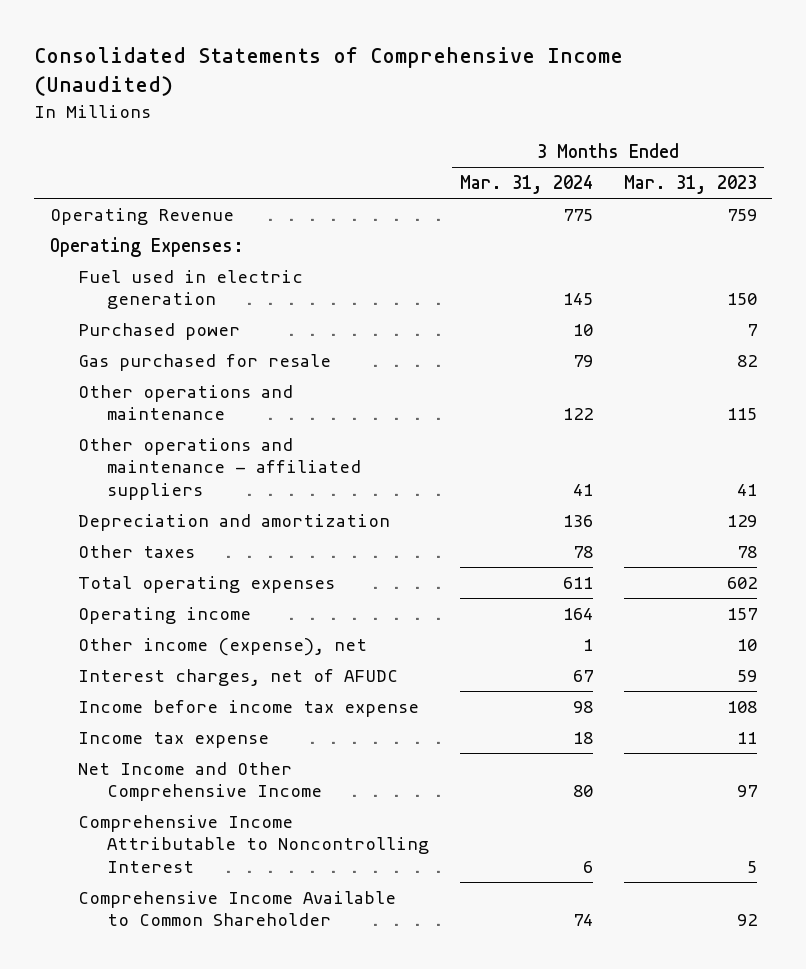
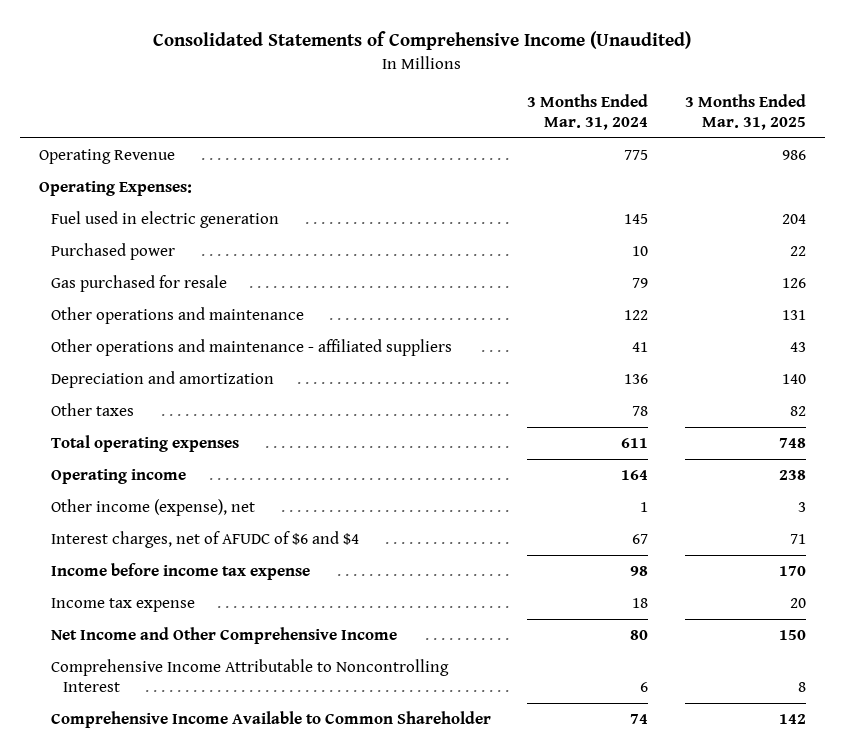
- | 3 Months Ended Mar. 31, 2024 | 3 Months Ended Mar. 31, 2023
+ | 3 Months Ended Mar. 31, 2024 | 3 Months Ended Mar. 31, 2025
- Interest charges, net of AFUDC | 67 | 59
+ Interest charges, net of AFUDC of $6 and $4 | 67 | 71

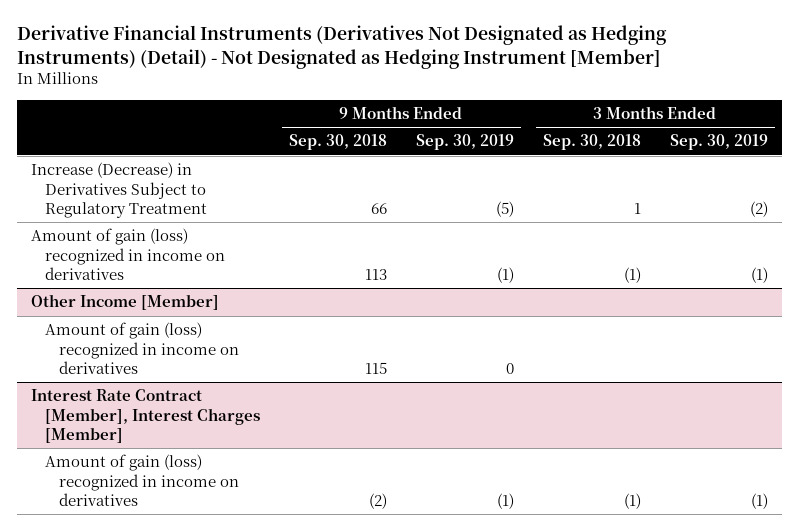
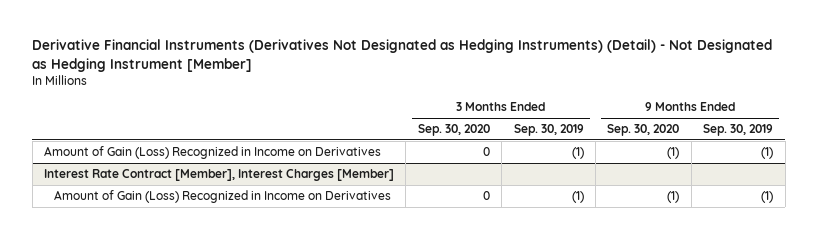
- | 9 Months Ended Sep. 30, 2018 | 9 Months Ended Sep. 30, 2019 | 3 Months Ended Sep. 30, 2018 | 3 Months Ended Sep. 30, 2019
+ | 3 Months Ended Sep. 30, 2020 | 3 Months Ended Sep. 30, 2019 | 9 Months Ended Sep. 30, 2020 | 9 Months Ended Sep. 30, 2019
- Increase (Decrease) in Derivatives Subject to Regulatory Treatment | 66 | (5) | 1 | (2)
- Amount of gain (loss) recognized in income on derivatives | 113 | (1) | (1) | (1)
- Other Income [Member]
- Amount of gain (loss) recognized in income on derivatives | 115 | 0 | |
+ Amount of Gain (Loss) Recognized in Income on Derivatives | 0 | (1) | (1) | (1)
@ Interest Rate Contract [Member], Interest Charges [Member]
- Amount of gain (loss) recognized in income on derivatives | (2) | (1) | (1) | (1)
+ Amount of Gain (Loss) Recognized in Income on Derivatives | 0 | (1) | (1) | (1)

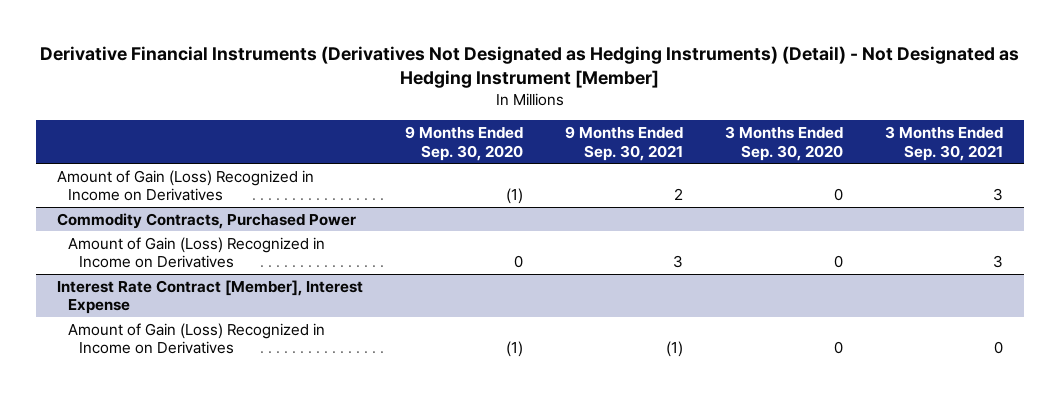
- | 3 Months Ended Sep. 30, 2020 | 3 Months Ended Sep. 30, 2019 | 9 Months Ended Sep. 30, 2020 | 9 Months Ended Sep. 30, 2019
+ | 9 Months Ended Sep. 30, 2020 | 9 Months Ended Sep. 30, 2021 | 3 Months Ended Sep. 30, 2020 | 3 Months Ended Sep. 30, 2021
- Interest Rate Contract [Member], Interest Charges [Member]
+ Commodity Contracts, Purchased Power
+ Amount of Gain (Loss) Recognized in Income on Derivatives | 0 | 3 | 0 | 3
+ Interest Rate Contract [Member], Interest Expense

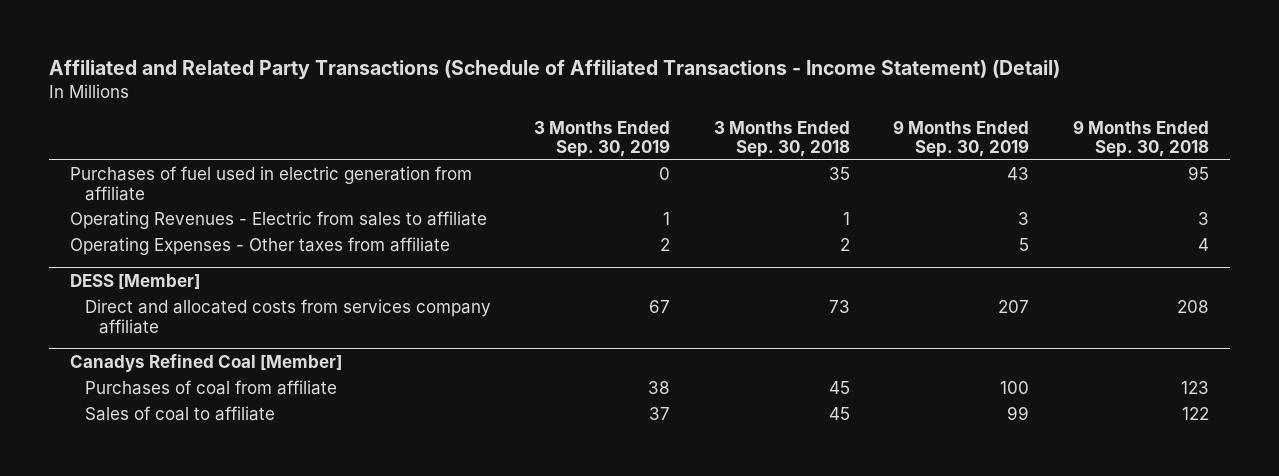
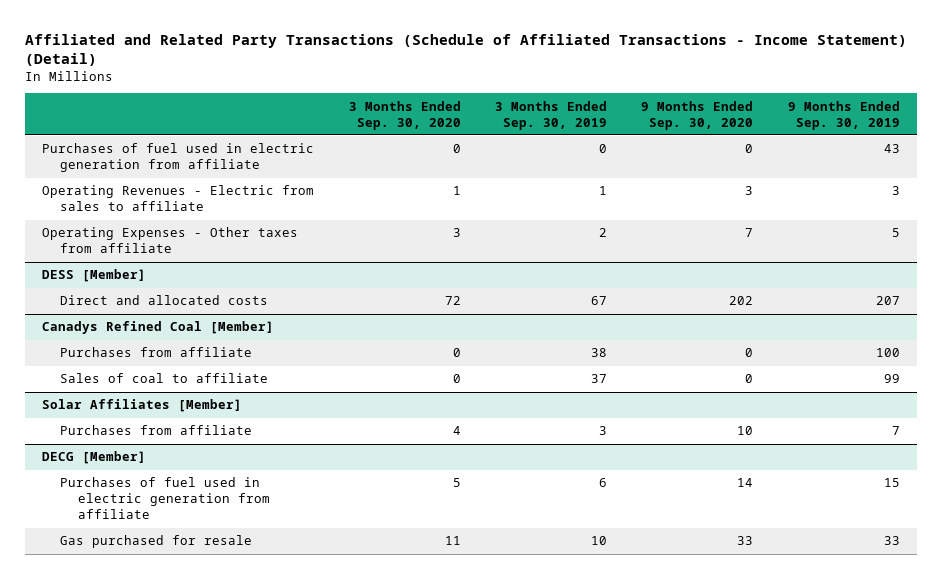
- | 3 Months Ended Sep. 30, 2019 | 3 Months Ended Sep. 30, 2018 | 9 Months Ended Sep. 30, 2019 | 9 Months Ended Sep. 30, 2018
+ | 3 Months Ended Sep. 30, 2020 | 3 Months Ended Sep. 30, 2019 | 9 Months Ended Sep. 30, 2020 | 9 Months Ended Sep. 30, 2019
@ DESS [Member]
- Direct and allocated costs from services company affiliate | 67 | 73 | 207 | 208
+ Direct and allocated costs | 72 | 67 | 202 | 207
@ Canadys Refined Coal [Member]
- Purchases of coal from affiliate | 38 | 45 | 100 | 123
+ Purchases from affiliate | 0 | 38 | 0 | 100
+ Solar Affiliates [Member]
+ Purchases from affiliate | 4 | 3 | 10 | 7
+ DECG [Member]
+ Purchases of fuel used in electric generation from affiliate | 5 | 6 | 14 | 15
+ Gas purchased for resale | 11 | 10 | 33 | 33

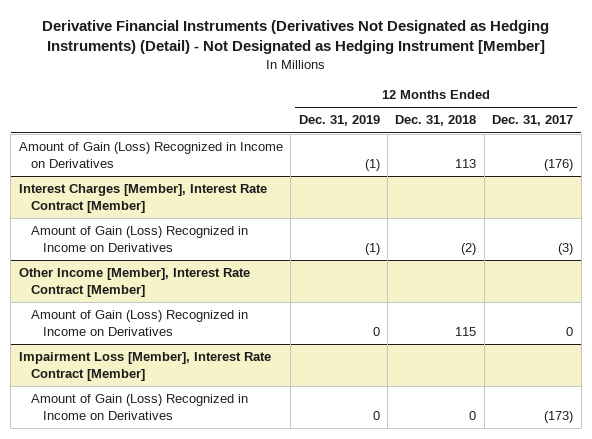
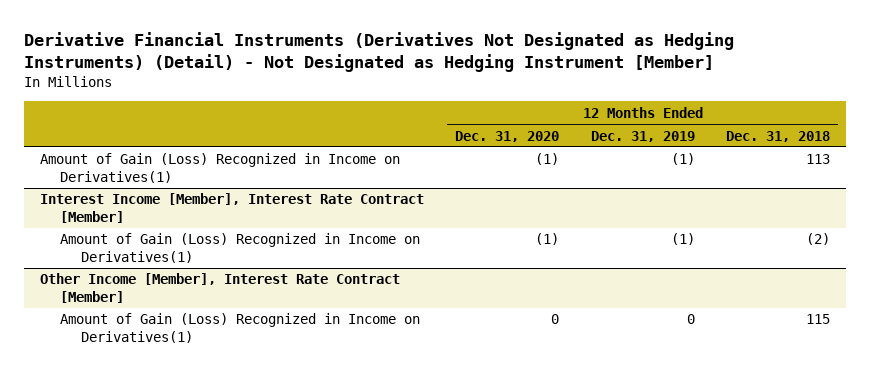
- | 12 Months Ended Dec. 31, 2019 | 12 Months Ended Dec. 31, 2018 | 12 Months Ended Dec. 31, 2017
+ | 12 Months Ended Dec. 31, 2020 | 12 Months Ended Dec. 31, 2019 | 12 Months Ended Dec. 31, 2018
- Amount of Gain (Loss) Recognized in Income on Derivatives | (1) | 113 | (176)
- Interest Charges [Member], Interest Rate Contract [Member]
- Amount of Gain (Loss) Recognized in Income on Derivatives | (1) | (2) | (3)
+ Amount of Gain (Loss) Recognized in Income on Derivatives(1) | (1) | (1) | 113
+ Interest Income [Member], Interest Rate Contract [Member]
+ Amount of Gain (Loss) Recognized in Income on Derivatives(1) | (1) | (1) | (2)
@ Other Income [Member], Interest Rate Contract [Member]
- Amount of Gain (Loss) Recognized in Income on Derivatives | 0 | 115 | 0
- Impairment Loss [Member], Interest Rate Contract [Member]
- Amount of Gain (Loss) Recognized in Income on Derivatives | 0 | 0 | (173)
@ Other Income [Member], Interest Rate Contract [Member]
+ Amount of Gain (Loss) Recognized in Income on Derivatives(1) | 0 | 0 | 115

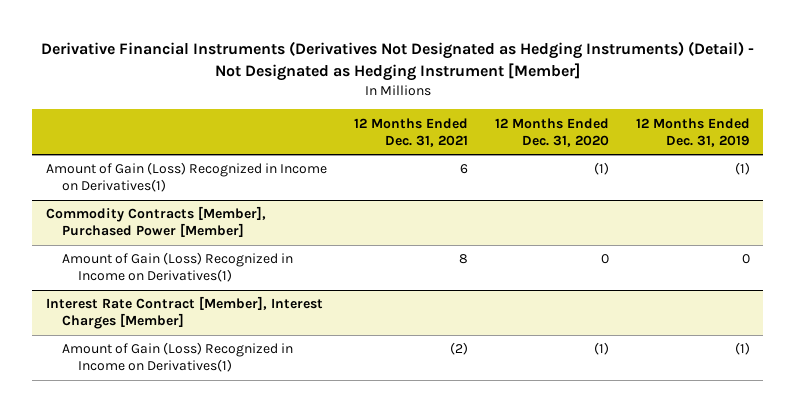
- | 12 Months Ended Dec. 31, 2020 | 12 Months Ended Dec. 31, 2019 | 12 Months Ended Dec. 31, 2018
+ | 12 Months Ended Dec. 31, 2021 | 12 Months Ended Dec. 31, 2020 | 12 Months Ended Dec. 31, 2019
- Interest Income [Member], Interest Rate Contract [Member]
- Amount of Gain (Loss) Recognized in Income on Derivatives(1) | (1) | (1) | (2)
- Other Income [Member], Interest Rate Contract [Member]
+ Commodity Contracts [Member], Purchased Power [Member]
+ Interest Rate Contract [Member], Interest Charges [Member]
+ Amount of Gain (Loss) Recognized in Income on Derivatives(1) | (2) | (1) | (1)

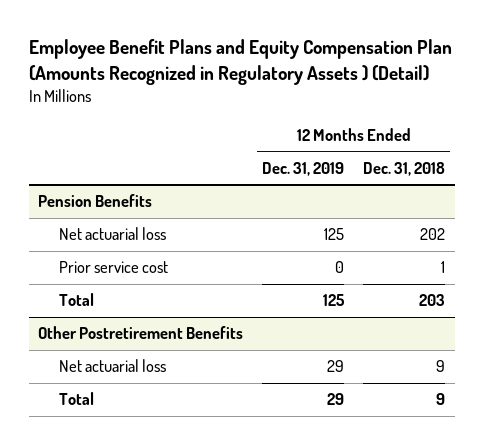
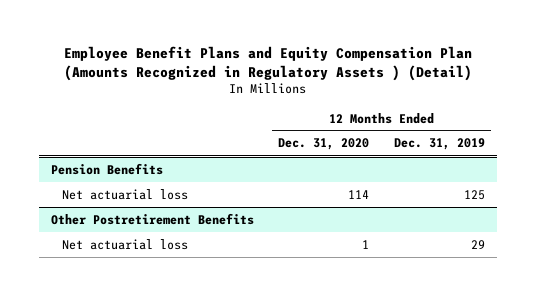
- | 12 Months Ended Dec. 31, 2019 | 12 Months Ended Dec. 31, 2018
+ | 12 Months Ended Dec. 31, 2020 | 12 Months Ended Dec. 31, 2019
@ Pension Benefits
- Prior service cost | 0 | 1
- Total | 125 | 203
@ Other Postretirement Benefits
- Total | 29 | 9

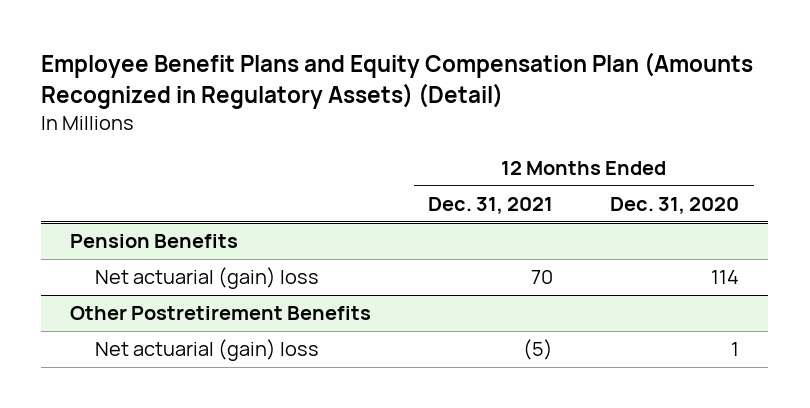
- Employee Benefit Plans and Equity Compensation Plan (Amounts Recognized in Regulatory Assets ) (Detail)
+ Employee Benefit Plans and Equity Compensation Plan (Amounts Recognized in Regulatory Assets) (Detail)
- | 12 Months Ended Dec. 31, 2020 | 12 Months Ended Dec. 31, 2019
+ | 12 Months Ended Dec. 31, 2021 | 12 Months Ended Dec. 31, 2020
@ Pension Benefits
- Net actuarial loss | 114 | 125
+ Net actuarial (gain) loss | 70 | 114
@ Other Postretirement Benefits
- Net actuarial loss | 1 | 29
+ Net actuarial (gain) loss | (5) | 1

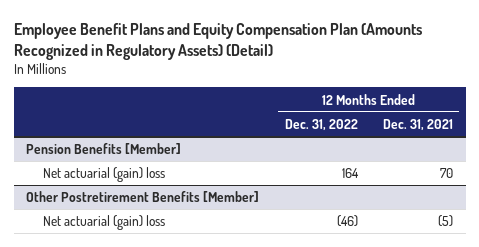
- | 12 Months Ended Dec. 31, 2021 | 12 Months Ended Dec. 31, 2020
+ | 12 Months Ended Dec. 31, 2022 | 12 Months Ended Dec. 31, 2021
- Pension Benefits
+ Pension Benefits [Member]
- Other Postretirement Benefits
+ Other Postretirement Benefits [Member]

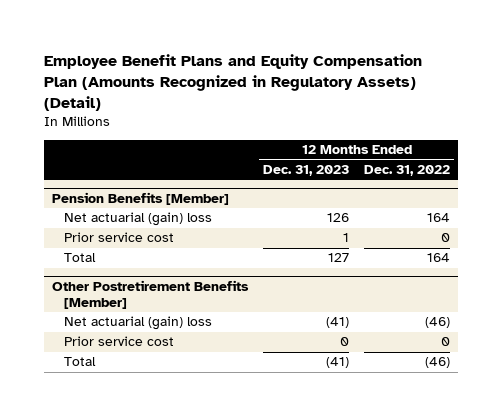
- | 12 Months Ended Dec. 31, 2022 | 12 Months Ended Dec. 31, 2021
+ | 12 Months Ended Dec. 31, 2023 | 12 Months Ended Dec. 31, 2022
@ Pension Benefits [Member]
+ Prior service cost | 1 | 0
+ Total | 127 | 164
@ Other Postretirement Benefits [Member]
+ Prior service cost | 0 | 0
+ Total | (41) | (46)

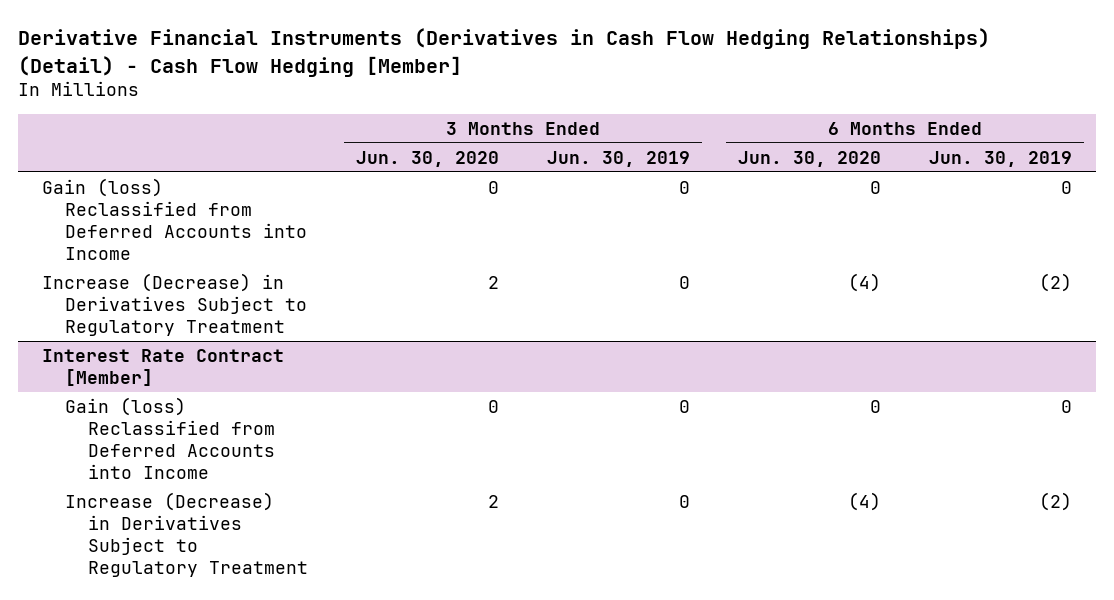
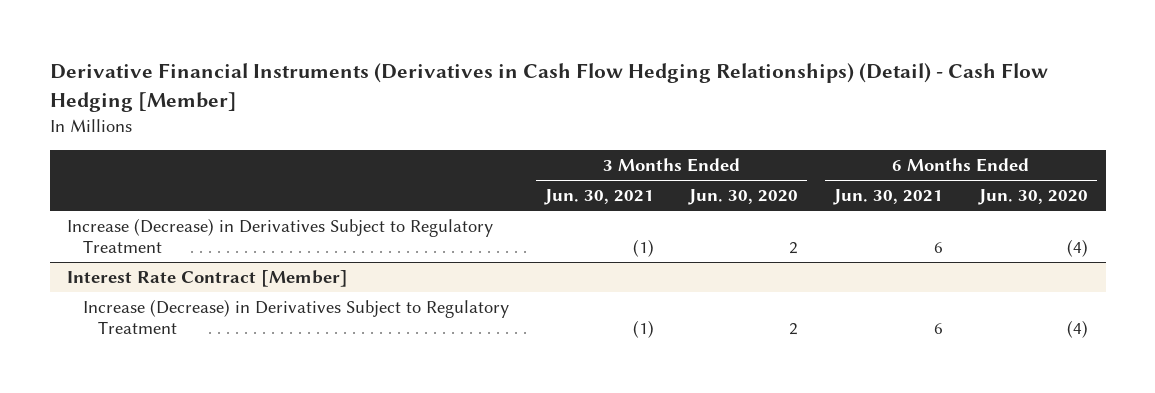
- | 3 Months Ended Jun. 30, 2020 | 3 Months Ended Jun. 30, 2019 | 6 Months Ended Jun. 30, 2020 | 6 Months Ended Jun. 30, 2019
+ | 3 Months Ended Jun. 30, 2021 | 3 Months Ended Jun. 30, 2020 | 6 Months Ended Jun. 30, 2021 | 6 Months Ended Jun. 30, 2020
- Gain (loss) Reclassified from Deferred Accounts into Income | 0 | 0 | 0 | 0
@ Interest Rate Contract [Member]
- Gain (loss) Reclassified from Deferred Accounts into Income | 0 | 0 | 0 | 0

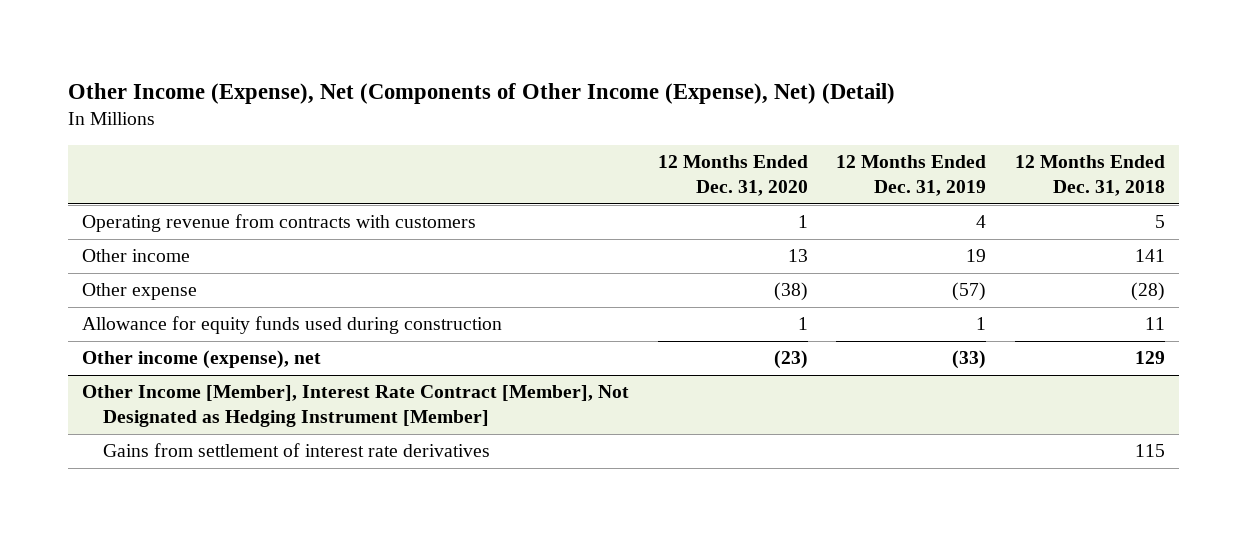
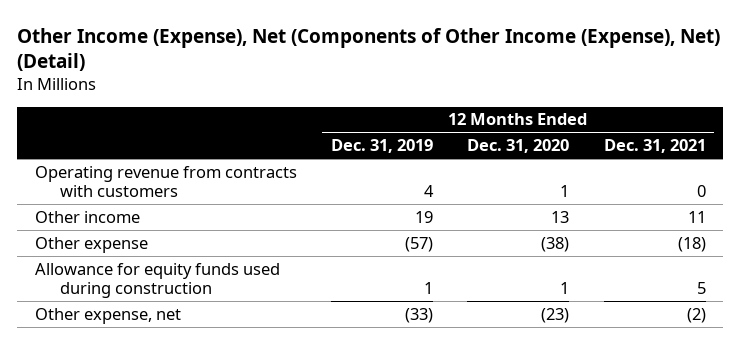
- | 12 Months Ended Dec. 31, 2020 | 12 Months Ended Dec. 31, 2019 | 12 Months Ended Dec. 31, 2018
+ | 12 Months Ended Dec. 31, 2019 | 12 Months Ended Dec. 31, 2020 | 12 Months Ended Dec. 31, 2021
- Other income (expense), net | (23) | (33) | 129
- Other Income [Member], Interest Rate Contract [Member], Not Designated as Hedging Instrument [Member]
- Gains from settlement of interest rate derivatives | | | 115
+ Other expense, net | (33) | (23) | (2)

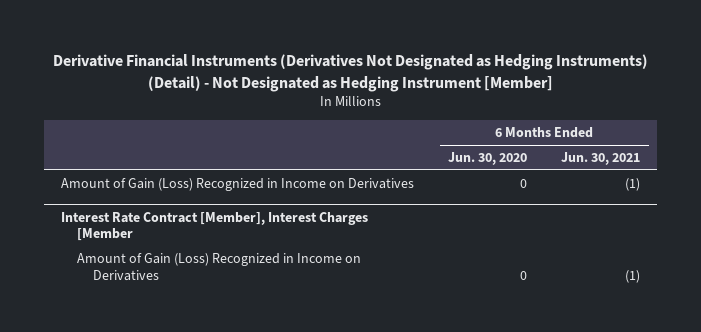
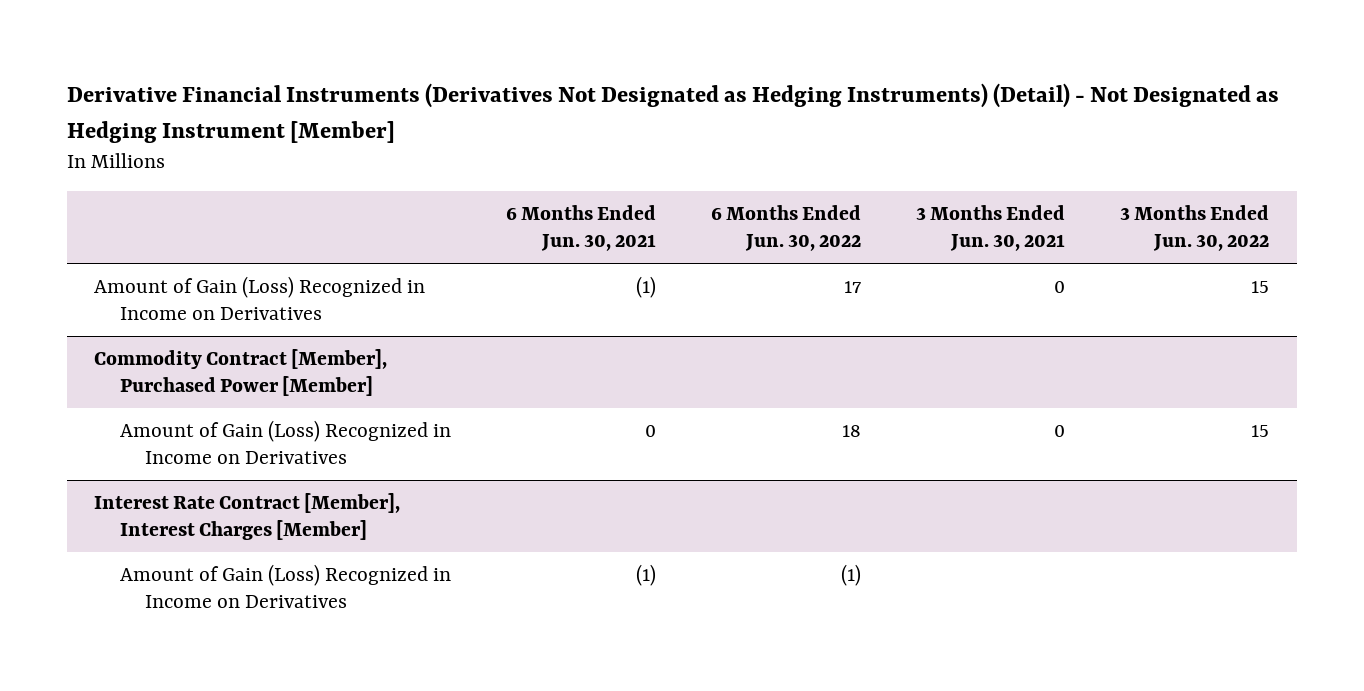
- | 6 Months Ended Jun. 30, 2020 | 6 Months Ended Jun. 30, 2021
+ | 6 Months Ended Jun. 30, 2021 | 6 Months Ended Jun. 30, 2022 | 3 Months Ended Jun. 30, 2021 | 3 Months Ended Jun. 30, 2022
- Interest Rate Contract [Member], Interest Charges [Member
+ Commodity Contract [Member], Purchased Power [Member]
+ Amount of Gain (Loss) Recognized in Income on Derivatives | 0 | 18 | 0 | 15
+ Interest Rate Contract [Member], Interest Charges [Member]

